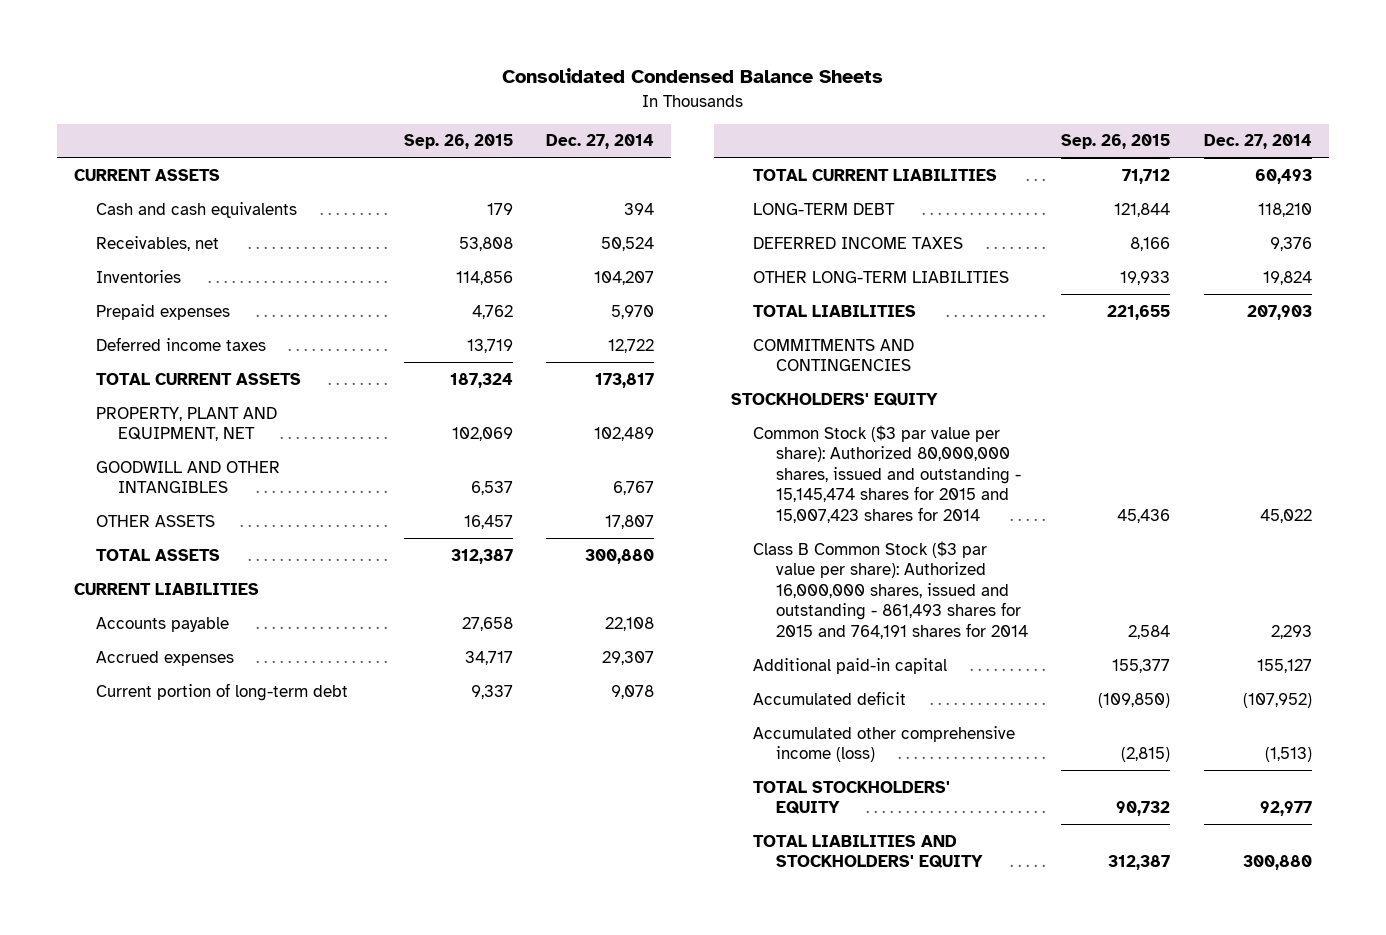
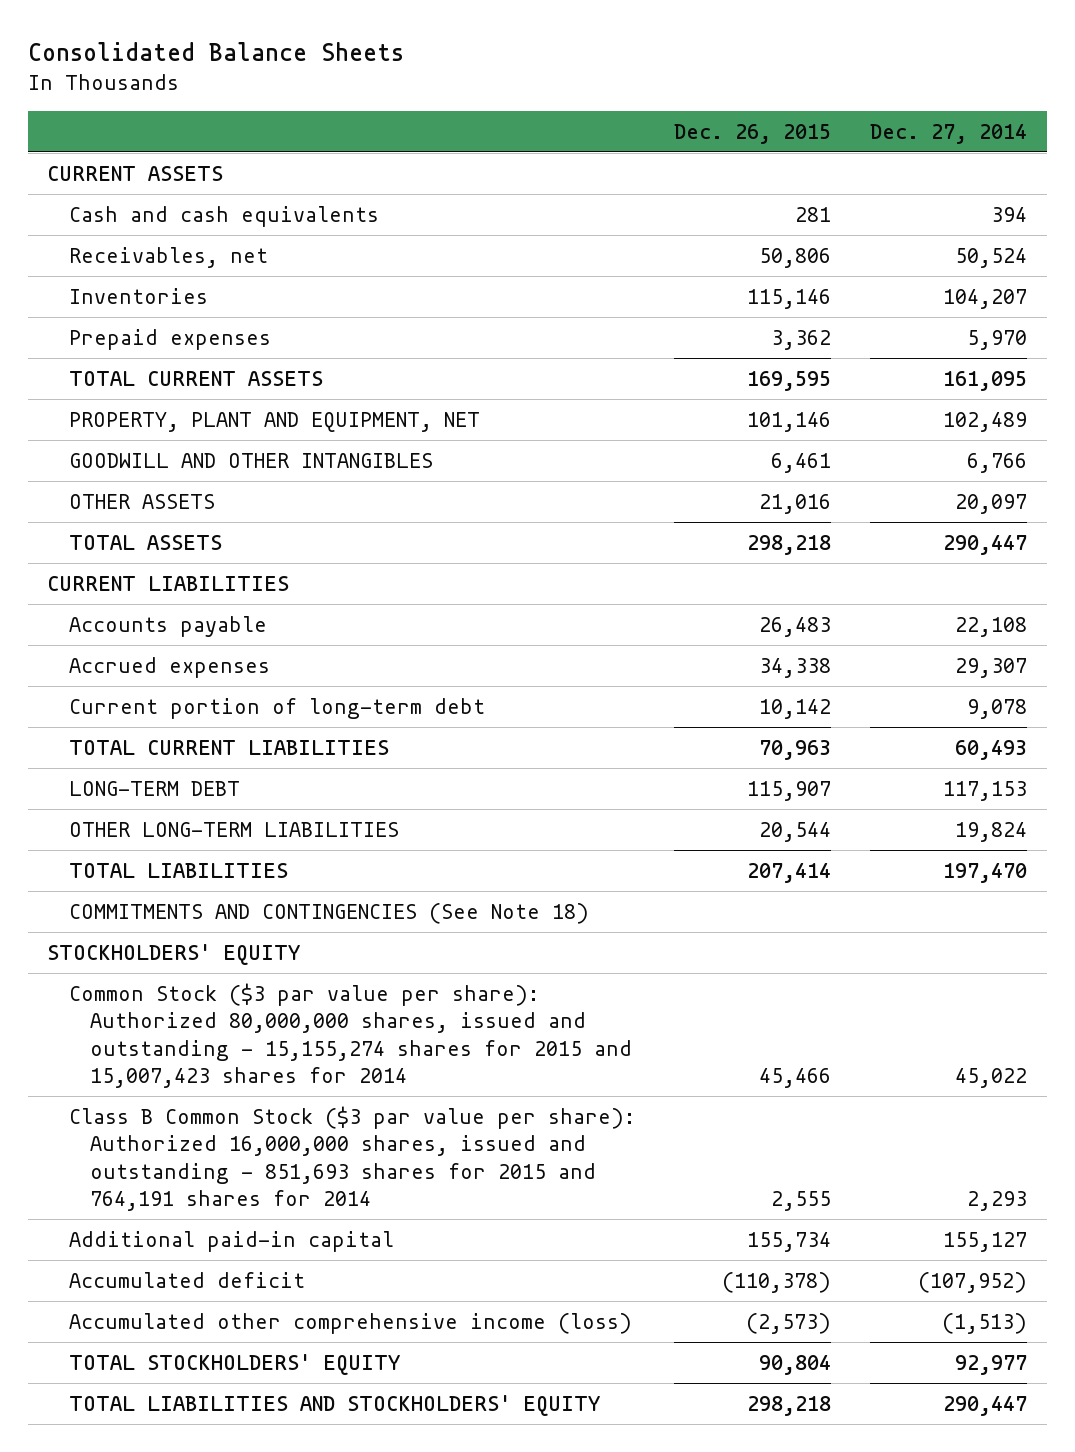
- Consolidated Condensed Balance Sheets
+ Consolidated Balance Sheets
- | Sep. 26, 2015 | Dec. 27, 2014
+ | Dec. 26, 2015 | Dec. 27, 2014
- Deferred income taxes | 13,719 | 12,722
- TOTAL CURRENT ASSETS | 187,324 | 173,817
+ TOTAL CURRENT ASSETS | 169,595 | 161,095
- GOODWILL AND OTHER INTANGIBLES | 6,537 | 6,767
- OTHER ASSETS | 16,457 | 17,807
- TOTAL ASSETS | 312,387 | 300,880
+ GOODWILL AND OTHER INTANGIBLES | 6,461 | 6,766
+ OTHER ASSETS | 21,016 | 20,097
+ TOTAL ASSETS | 298,218 | 290,447
- LONG-TERM DEBT | 121,844 | 118,210
- DEFERRED INCOME TAXES | 8,166 | 9,376
+ LONG-TERM DEBT | 115,907 | 117,153
- TOTAL LIABILITIES | 221,655 | 207,903
- COMMITMENTS AND CONTINGENCIES
+ TOTAL LIABILITIES | 207,414 | 197,470
+ COMMITMENTS AND CONTINGENCIES (See Note 18)
- Common Stock ($3 par value per share): Authorized 80,000,000 shares, issued and outstanding - 15,145,474 shares for 2015 and 15,007,423 shares for 2014 | 45,436 | 45,022
- Class B Common Stock ($3 par value per share): Authorized 16,000,000 shares, issued and outstanding - 861,493 shares for 2015 and 764,191 shares for 2014 | 2,584 | 2,293
+ Common Stock ($3 par value per share): Authorized 80,000,000 shares, issued and outstanding - 15,155,274 shares for 2015 and 15,007,423 shares for 2014 | 45,466 | 45,022
+ Class B Common Stock ($3 par value per share): Authorized 16,000,000 shares, issued and outstanding - 851,693 shares for 2015 and 764,191 shares for 2014 | 2,555 | 2,293
- TOTAL LIABILITIES AND STOCKHOLDERS' EQUITY | 312,387 | 300,880
+ TOTAL LIABILITIES AND STOCKHOLDERS' EQUITY | 298,218 | 290,447

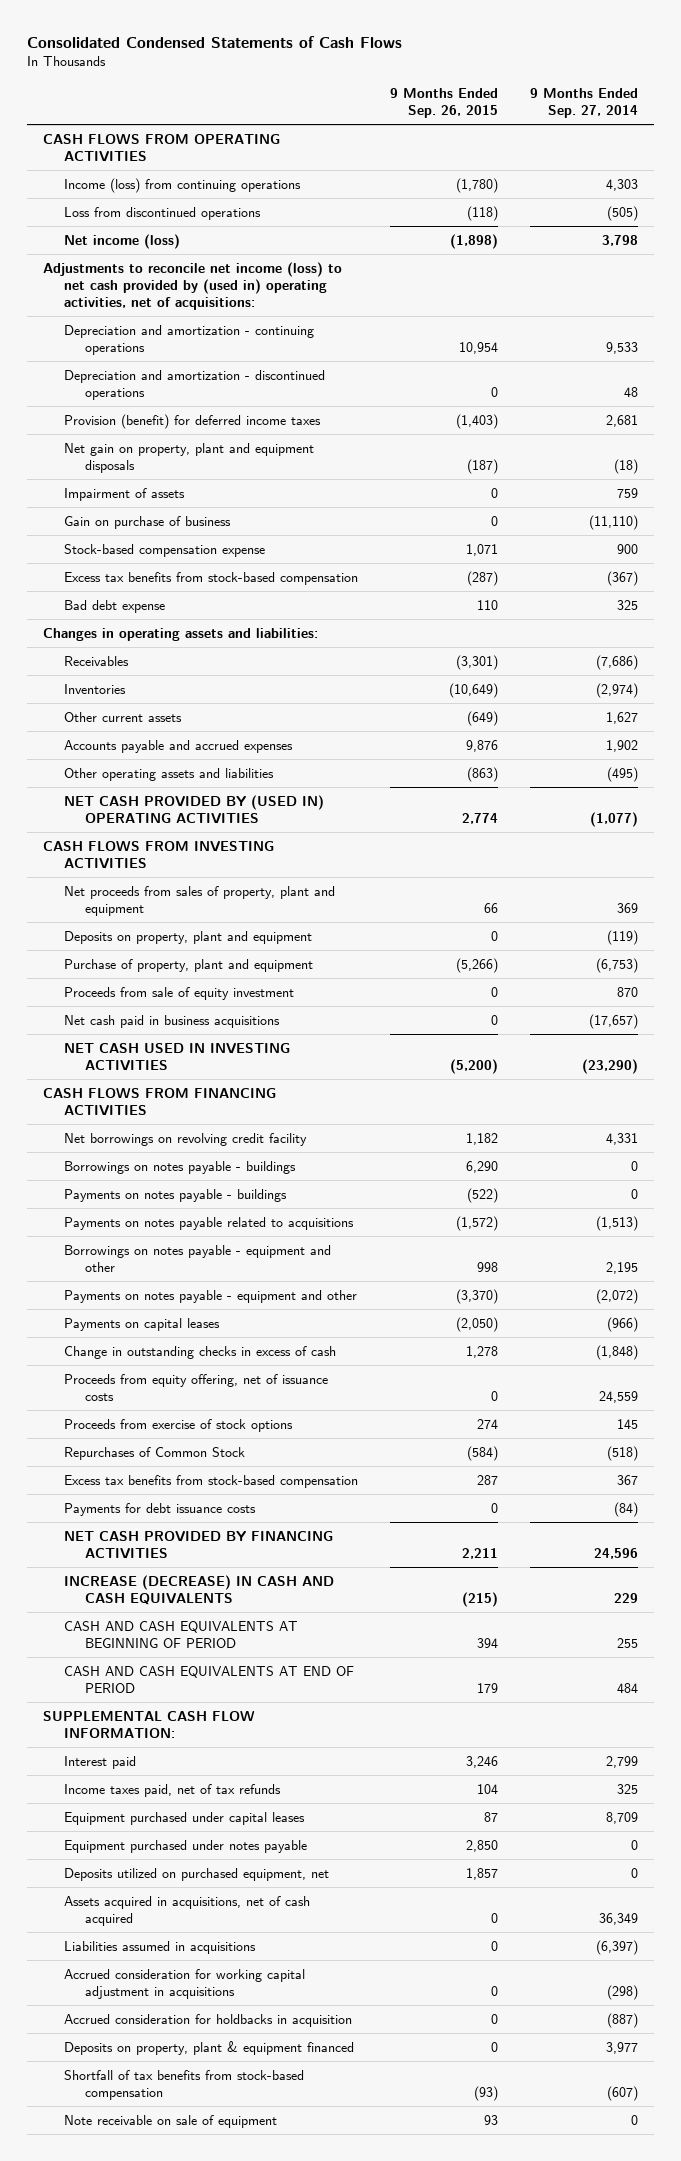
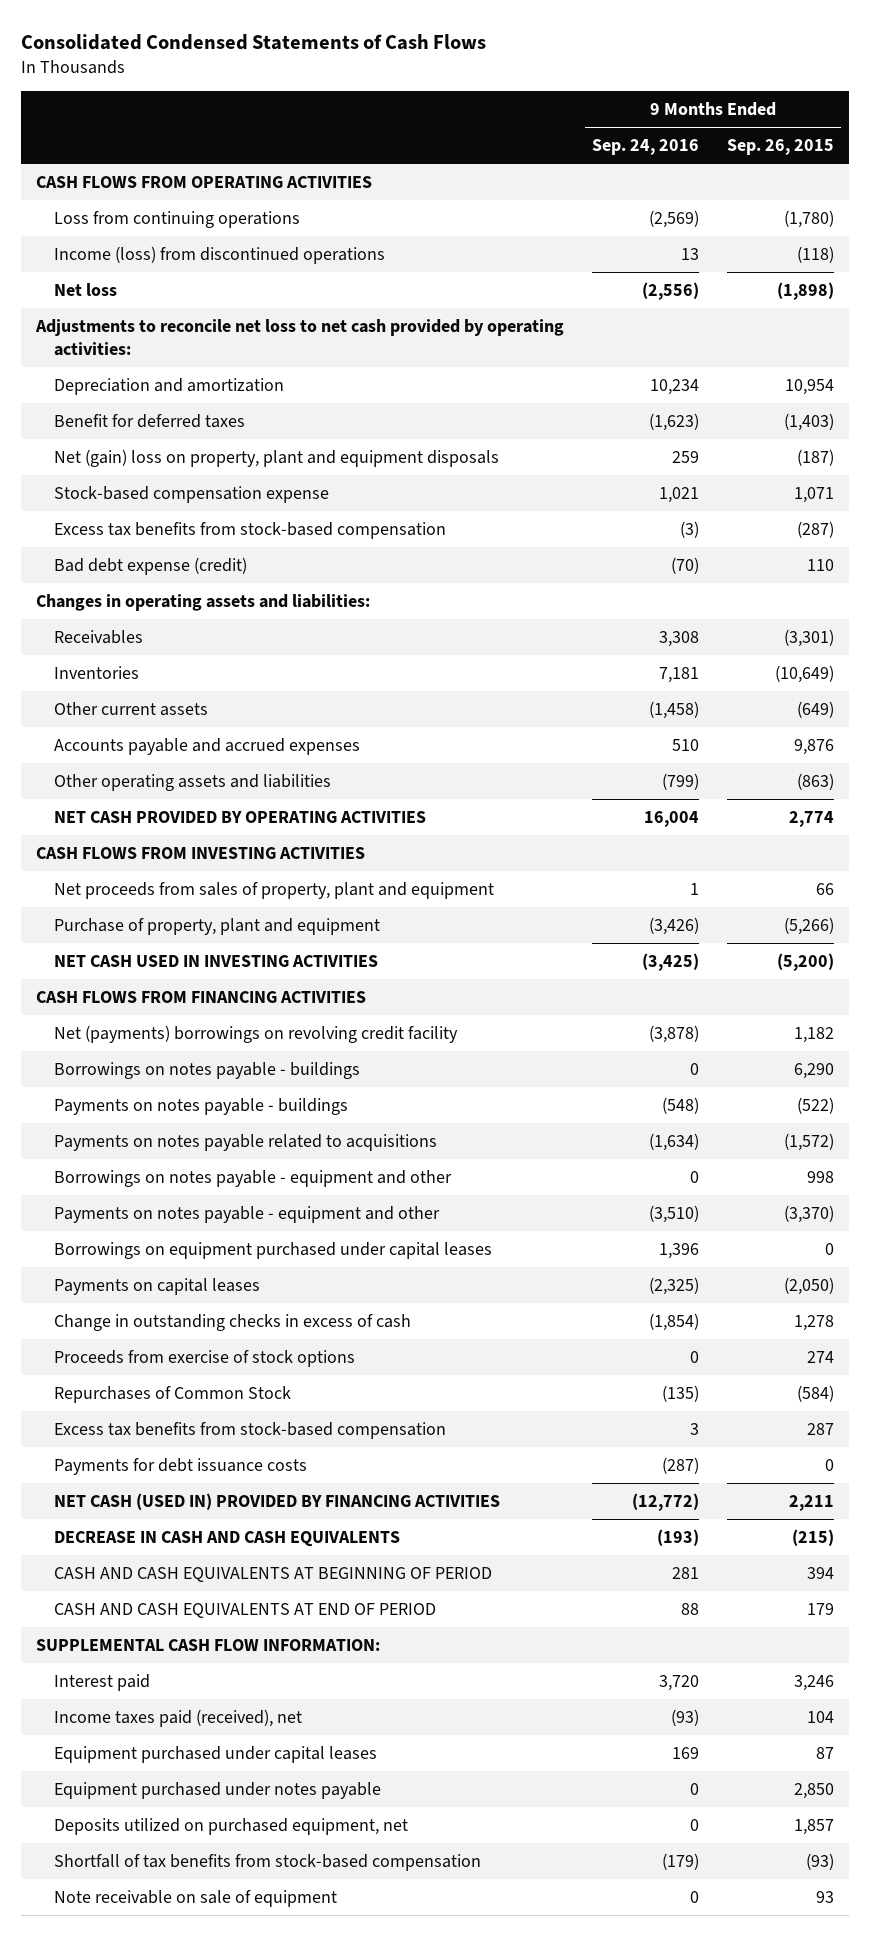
- | 9 Months Ended Sep. 26, 2015 | 9 Months Ended Sep. 27, 2014
+ | 9 Months Ended Sep. 24, 2016 | 9 Months Ended Sep. 26, 2015
- Income (loss) from continuing operations | (1,780) | 4,303
- Loss from discontinued operations | (118) | (505)
- Net income (loss) | (1,898) | 3,798
- Adjustments to reconcile net income (loss) to net cash provided by (used in) operating activities, net of acquisitions:
- Depreciation and amortization - continuing operations | 10,954 | 9,533
- Depreciation and amortization - discontinued operations | 0 | 48
- Provision (benefit) for deferred income taxes | (1,403) | 2,681
- Net gain on property, plant and equipment disposals | (187) | (18)
- Impairment of assets | 0 | 759
- Gain on purchase of business | 0 | (11,110)
+ Loss from continuing operations | (2,569) | (1,780)
+ Income (loss) from discontinued operations | 13 | (118)
+ Net loss | (2,556) | (1,898)
+ Adjustments to reconcile net loss to net cash provided by operating activities:
+ Depreciation and amortization | 10,234 | 10,954
+ Benefit for deferred taxes | (1,623) | (1,403)
+ Net (gain) loss on property, plant and equipment disposals | 259 | (187)
- Bad debt expense | 110 | 325
+ Bad debt expense (credit) | (70) | 110
- NET CASH PROVIDED BY (USED IN) OPERATING ACTIVITIES | 2,774 | (1,077)
+ NET CASH PROVIDED BY OPERATING ACTIVITIES | 16,004 | 2,774
- Deposits on property, plant and equipment | 0 | (119)
- Proceeds from sale of equity investment | 0 | 870
- Net cash paid in business acquisitions | 0 | (17,657)
- Net borrowings on revolving credit facility | 1,182 | 4,331
+ Net (payments) borrowings on revolving credit facility | (3,878) | 1,182
+ Borrowings on equipment purchased under capital leases | 1,396 | 0
- Proceeds from equity offering, net of issuance costs | 0 | 24,559
- NET CASH PROVIDED BY FINANCING ACTIVITIES | 2,211 | 24,596
- INCREASE (DECREASE) IN CASH AND CASH EQUIVALENTS | (215) | 229
+ NET CASH (USED IN) PROVIDED BY FINANCING ACTIVITIES | (12,772) | 2,211
+ DECREASE IN CASH AND CASH EQUIVALENTS | (193) | (215)
- Income taxes paid, net of tax refunds | 104 | 325
+ Income taxes paid (received), net | (93) | 104
- Assets acquired in acquisitions, net of cash acquired | 0 | 36,349
- Liabilities assumed in acquisitions | 0 | (6,397)
- Accrued consideration for working capital adjustment in acquisitions | 0 | (298)
- Accrued consideration for holdbacks in acquisition | 0 | (887)
- Deposits on property, plant & equipment financed | 0 | 3,977

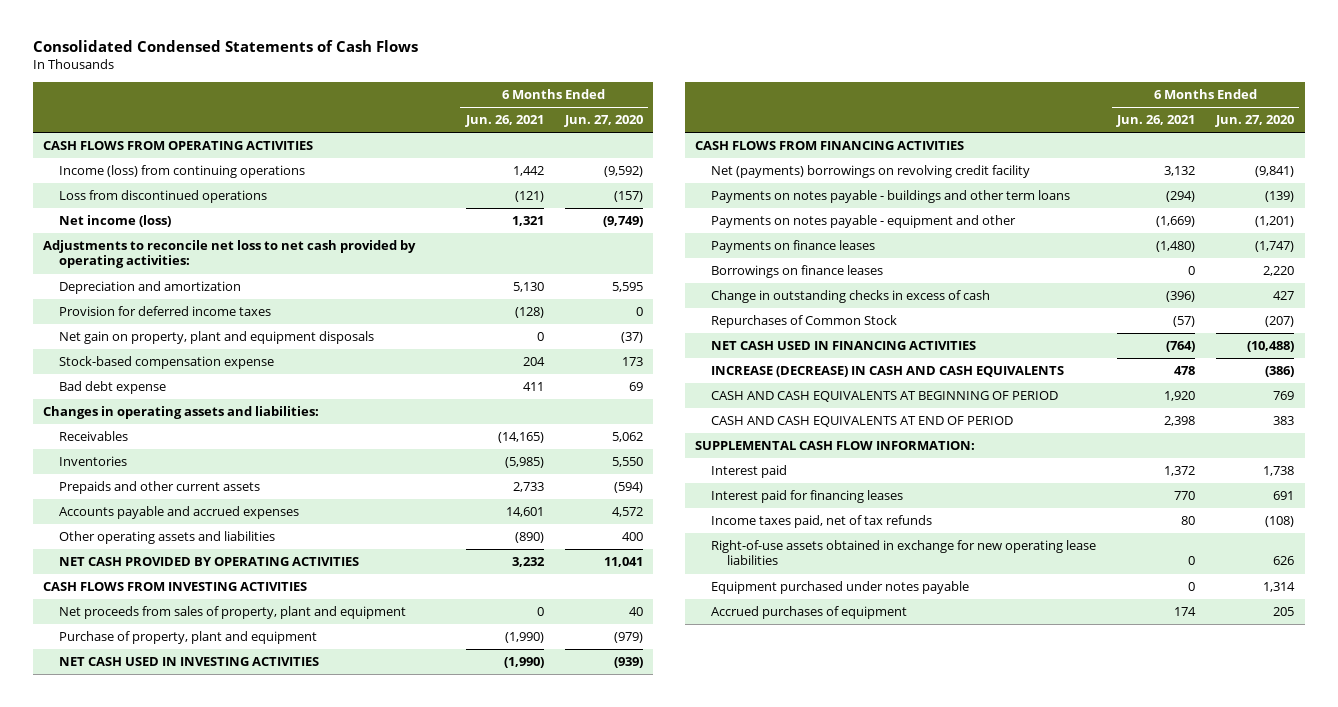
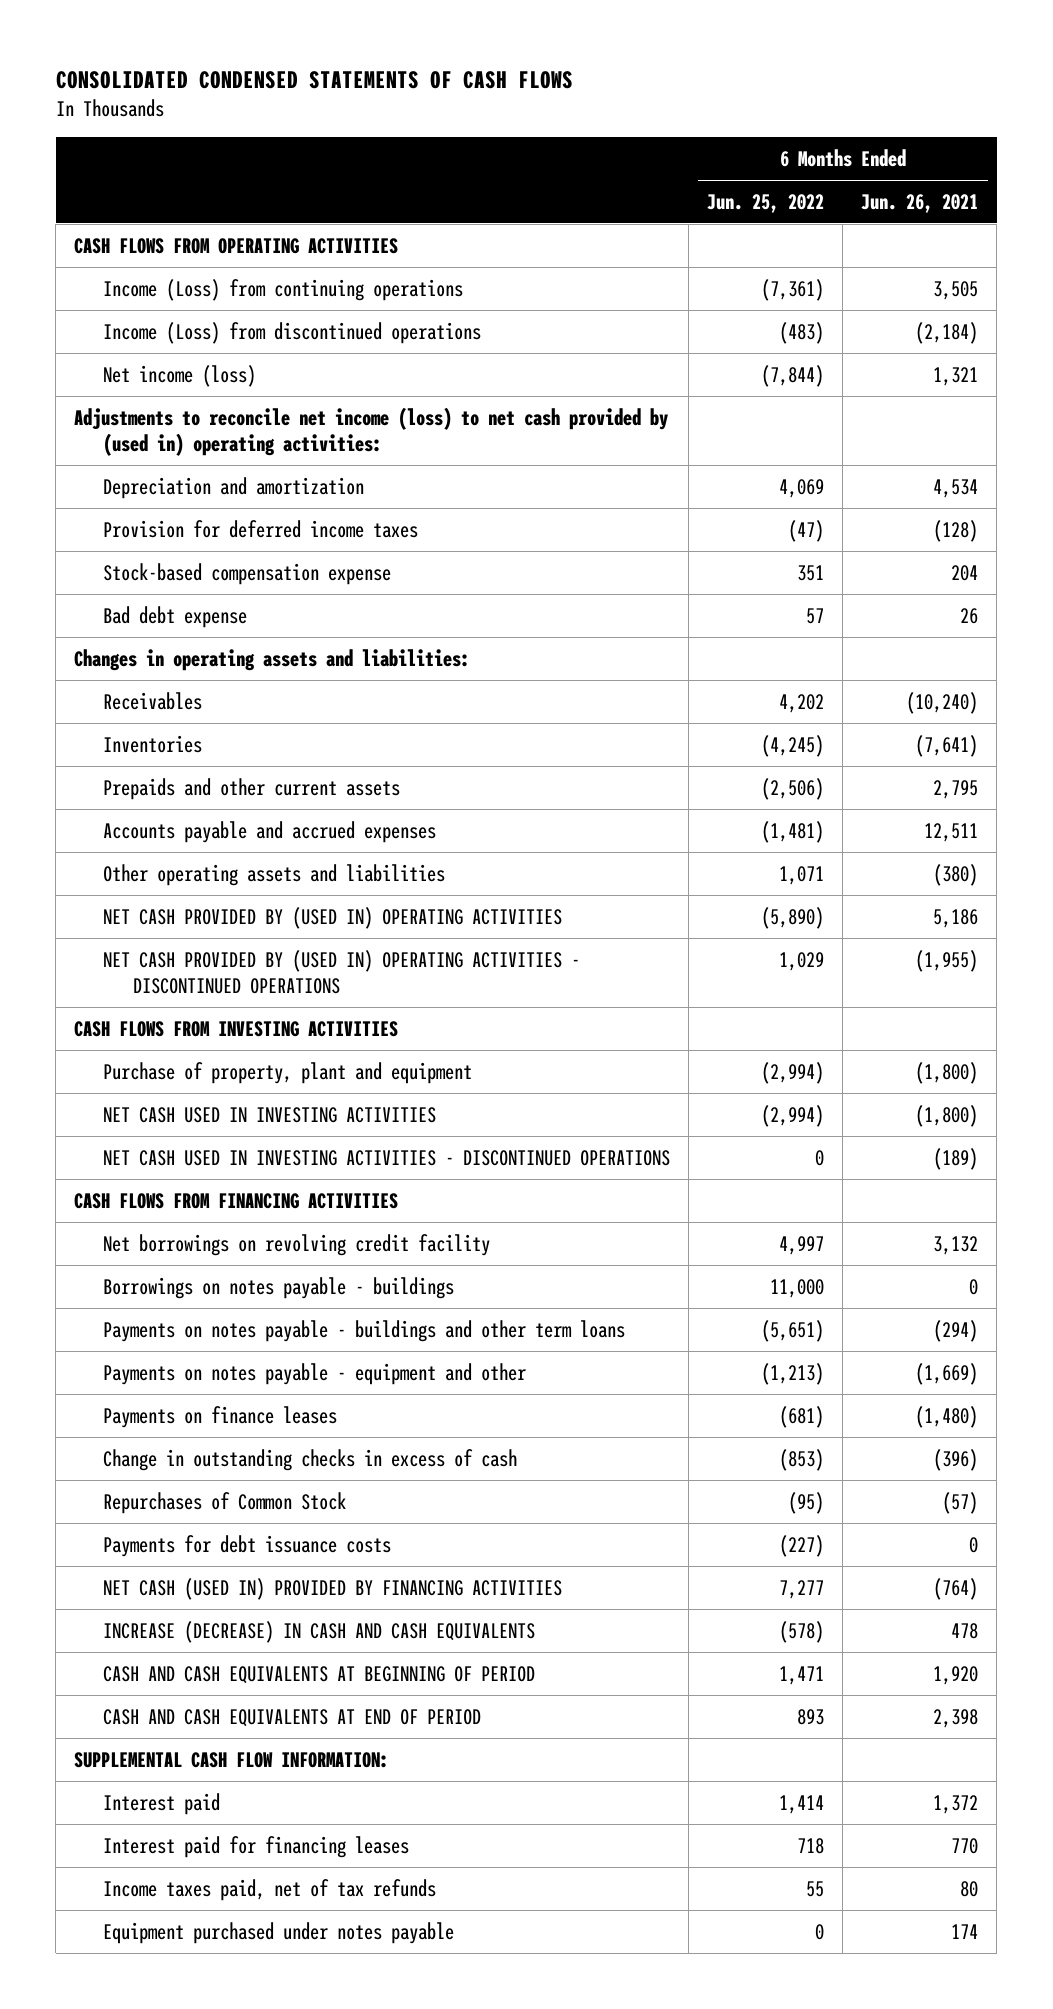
- Consolidated Condensed Statements of Cash Flows
+ CONSOLIDATED CONDENSED STATEMENTS OF CASH FLOWS
- | 6 Months Ended Jun. 26, 2021 | 6 Months Ended Jun. 27, 2020
+ | 6 Months Ended Jun. 25, 2022 | 6 Months Ended Jun. 26, 2021
- Income (loss) from continuing operations | 1,442 | (9,592)
- Loss from discontinued operations | (121) | (157)
+ Income (Loss) from continuing operations | (7,361) | 3,505
+ Income (Loss) from discontinued operations | (483) | (2,184)
- Adjustments to reconcile net loss to net cash provided by operating activities:
- Depreciation and amortization | 5,130 | 5,595
+ Adjustments to reconcile net income (loss) to net cash provided by (used in) operating activities:
+ Depreciation and amortization | 4,069 | 4,534
- Net gain on property, plant and equipment disposals | 0 | (37)
- Bad debt expense | 411 | 69
+ Bad debt expense | 57 | 26
- Receivables | (14,165) | 5,062
- Inventories | (5,985) | 5,550
- Prepaids and other current assets | 2,733 | (594)
- Accounts payable and accrued expenses | 14,601 | 4,572
- Other operating assets and liabilities | (890) | 400
- NET CASH PROVIDED BY OPERATING ACTIVITIES | 3,232 | 11,041
+ Receivables | 4,202 | (10,240)
+ Inventories | (4,245) | (7,641)
+ Prepaids and other current assets | (2,506) | 2,795
+ Accounts payable and accrued expenses | (1,481) | 12,511
+ Other operating assets and liabilities | 1,071 | (380)
+ NET CASH PROVIDED BY (USED IN) OPERATING ACTIVITIES | (5,890) | 5,186
+ NET CASH PROVIDED BY (USED IN) OPERATING ACTIVITIES - DISCONTINUED OPERATIONS | 1,029 | (1,955)
- Net proceeds from sales of property, plant and equipment | 0 | 40
- Purchase of property, plant and equipment | (1,990) | (979)
- NET CASH USED IN INVESTING ACTIVITIES | (1,990) | (939)
+ Purchase of property, plant and equipment | (2,994) | (1,800)
+ NET CASH USED IN INVESTING ACTIVITIES | (2,994) | (1,800)
+ NET CASH USED IN INVESTING ACTIVITIES - DISCONTINUED OPERATIONS | 0 | (189)
- Net (payments) borrowings on revolving credit facility | 3,132 | (9,841)
+ Net borrowings on revolving credit facility | 4,997 | 3,132
+ Borrowings on notes payable - buildings | 11,000 | 0
- Borrowings on finance leases | 0 | 2,220
- NET CASH USED IN FINANCING ACTIVITIES | (764) | (10,488)
+ Payments for debt issuance costs | (227) | 0
+ NET CASH (USED IN) PROVIDED BY FINANCING ACTIVITIES | 7,277 | (764)
- Right-of-use assets obtained in exchange for new operating lease liabilities | 0 | 626
- Equipment purchased under notes payable | 0 | 1,314
- Accrued purchases of equipment | 174 | 205
+ Equipment purchased under notes payable | 0 | 174

